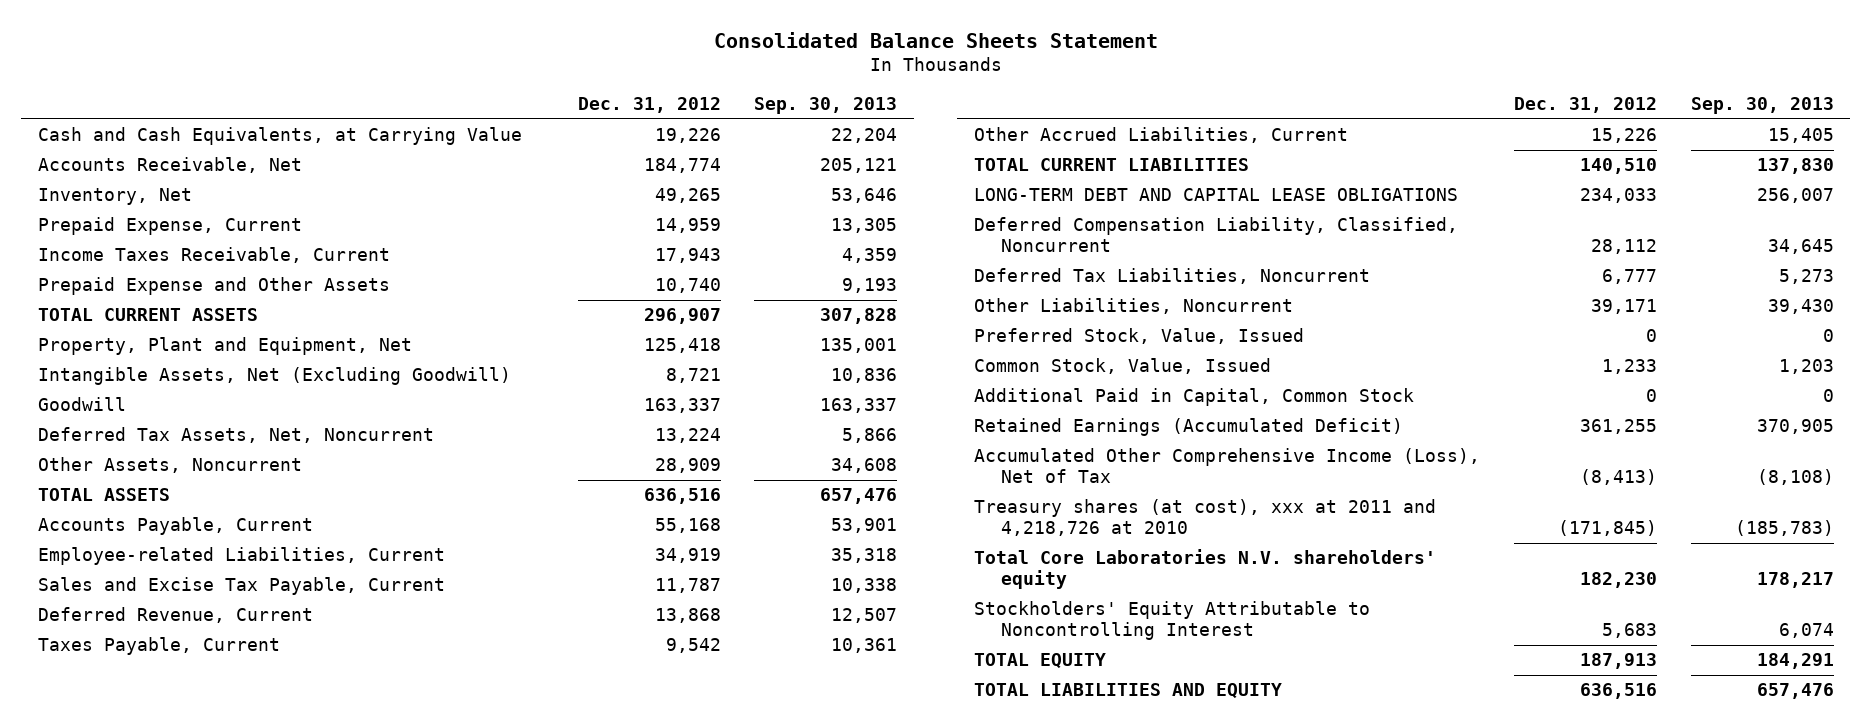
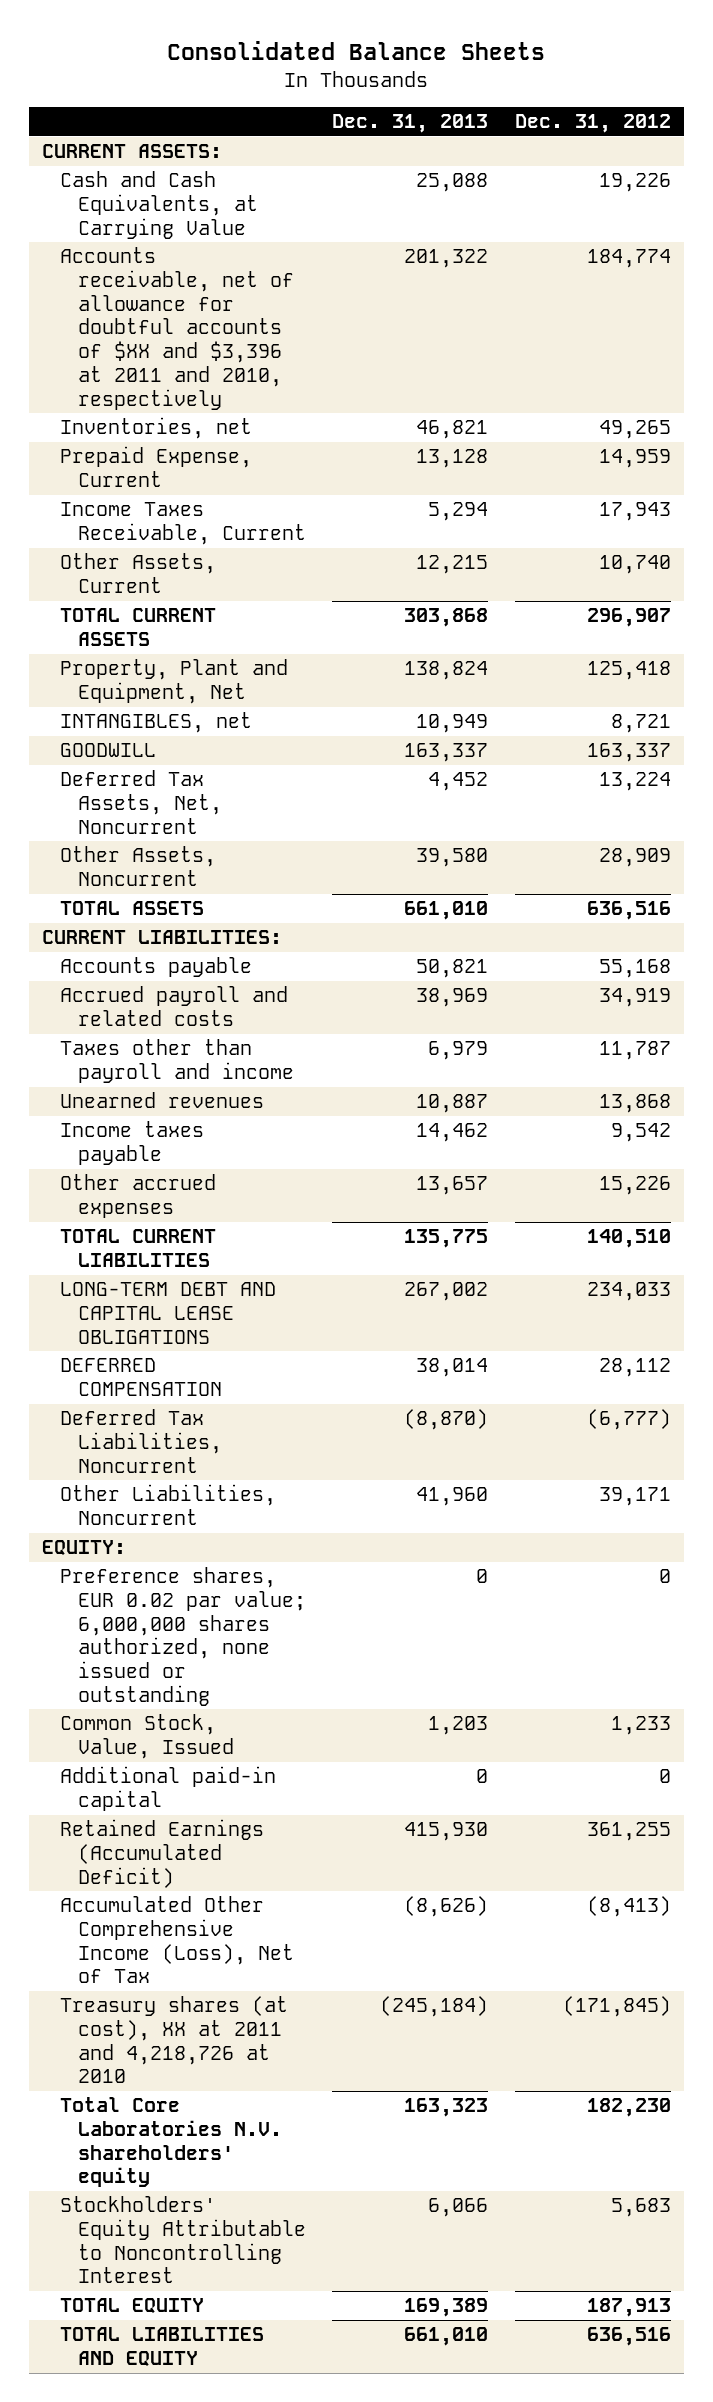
- Consolidated Balance Sheets Statement
+ Consolidated Balance Sheets
- | Dec. 31, 2012 | Sep. 30, 2013
+ | Dec. 31, 2013 | Dec. 31, 2012
+ CURRENT ASSETS:
- Accounts Receivable, Net | 184,774 | 205,121
- Inventory, Net | 49,265 | 53,646
+ Accounts receivable, net of allowance for doubtful accounts of $XX and $3,396 at 2011 and 2010, respectively | 201,322 | 184,774
+ Inventories, net | 46,821 | 49,265
- Prepaid Expense and Other Assets | 10,740 | 9,193
+ Other Assets, Current | 12,215 | 10,740
- Intangible Assets, Net (Excluding Goodwill) | 8,721 | 10,836
- Goodwill | 163,337 | 163,337
+ INTANGIBLES, net | 10,949 | 8,721
+ GOODWILL | 163,337 | 163,337
- Accounts Payable, Current | 55,168 | 53,901
- Employee-related Liabilities, Current | 34,919 | 35,318
- Sales and Excise Tax Payable, Current | 11,787 | 10,338
- Deferred Revenue, Current | 13,868 | 12,507
- Taxes Payable, Current | 9,542 | 10,361
- Other Accrued Liabilities, Current | 15,226 | 15,405
+ CURRENT LIABILITIES:
+ Accounts payable | 50,821 | 55,168
+ Accrued payroll and related costs | 38,969 | 34,919
+ Taxes other than payroll and income | 6,979 | 11,787
+ Unearned revenues | 10,887 | 13,868
+ Income taxes payable | 14,462 | 9,542
+ Other accrued expenses | 13,657 | 15,226
- Deferred Compensation Liability, Classified, Noncurrent | 28,112 | 34,645
- Deferred Tax Liabilities, Noncurrent | 6,777 | 5,273
+ DEFERRED COMPENSATION | 38,014 | 28,112
+ Deferred Tax Liabilities, Noncurrent | (8,870) | (6,777)
- Preferred Stock, Value, Issued | 0 | 0
+ EQUITY:
+ Preference shares, EUR 0.02 par value; 6,000,000 shares authorized, none issued or outstanding | 0 | 0
- Additional Paid in Capital, Common Stock | 0 | 0
+ Additional paid-in capital | 0 | 0
- Treasury shares (at cost), xxx at 2011 and 4,218,726 at 2010 | (171,845) | (185,783)
+ Treasury shares (at cost), XX at 2011 and 4,218,726 at 2010 | (245,184) | (171,845)

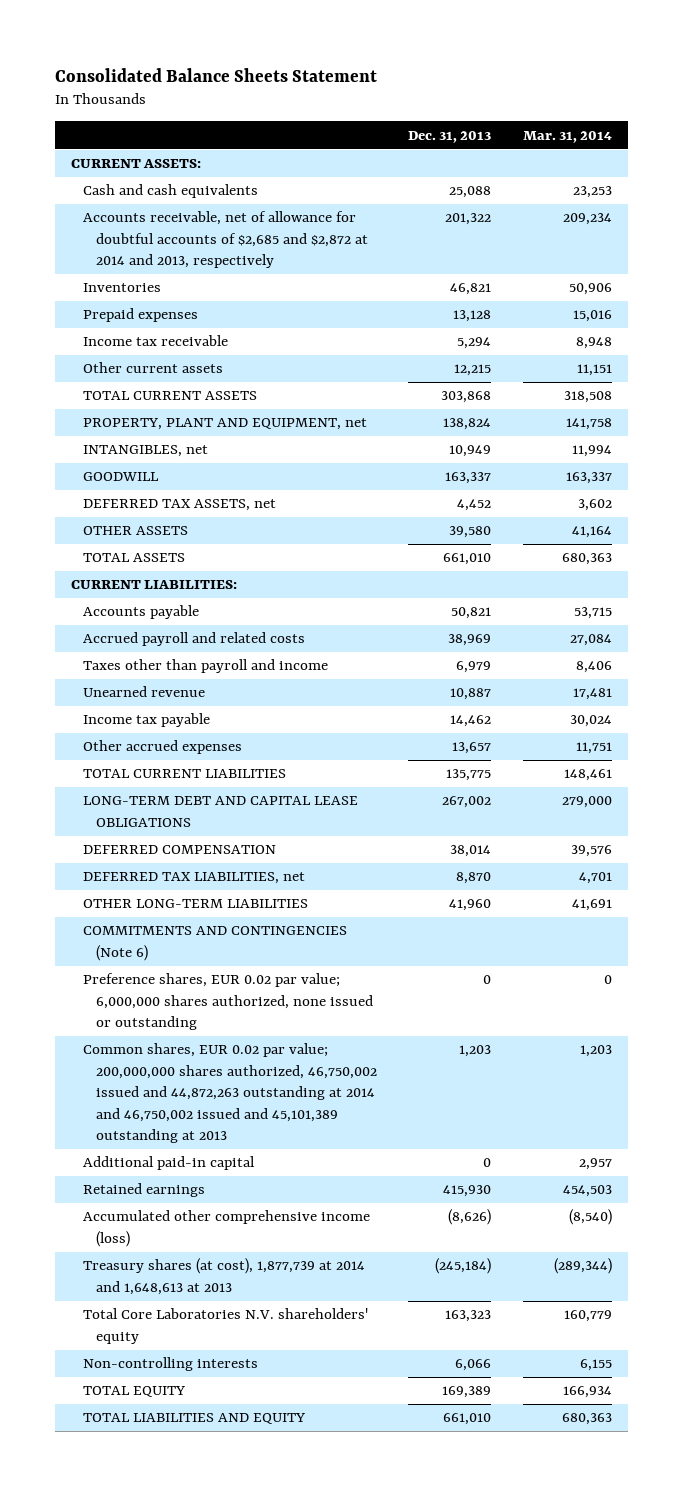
- Consolidated Balance Sheets
+ Consolidated Balance Sheets Statement
- | Dec. 31, 2013 | Dec. 31, 2012
+ | Dec. 31, 2013 | Mar. 31, 2014
- Cash and Cash Equivalents, at Carrying Value | 25,088 | 19,226
- Accounts receivable, net of allowance for doubtful accounts of $XX and $3,396 at 2011 and 2010, respectively | 201,322 | 184,774
- Inventories, net | 46,821 | 49,265
- Prepaid Expense, Current | 13,128 | 14,959
- Income Taxes Receivable, Current | 5,294 | 17,943
- Other Assets, Current | 12,215 | 10,740
+ Cash and cash equivalents | 25,088 | 23,253
+ Accounts receivable, net of allowance for doubtful accounts of $2,685 and $2,872 at 2014 and 2013, respectively | 201,322 | 209,234
+ Inventories | 46,821 | 50,906
+ Prepaid expenses | 13,128 | 15,016
+ Income tax receivable | 5,294 | 8,948
+ Other current assets | 12,215 | 11,151
- Property, Plant and Equipment, Net | 138,824 | 125,418
+ PROPERTY, PLANT AND EQUIPMENT, net | 138,824 | 141,758
- Deferred Tax Assets, Net, Noncurrent | 4,452 | 13,224
- Other Assets, Noncurrent | 39,580 | 28,909
+ DEFERRED TAX ASSETS, net | 4,452 | 3,602
+ OTHER ASSETS | 39,580 | 41,164
- Unearned revenues | 10,887 | 13,868
- Income taxes payable | 14,462 | 9,542
+ Unearned revenue | 10,887 | 17,481
+ Income tax payable | 14,462 | 30,024
- Deferred Tax Liabilities, Noncurrent | (8,870) | (6,777)
- Other Liabilities, Noncurrent | 41,960 | 39,171
- EQUITY:
+ DEFERRED TAX LIABILITIES, net | 8,870 | 4,701
+ OTHER LONG-TERM LIABILITIES | 41,960 | 41,691
+ COMMITMENTS AND CONTINGENCIES (Note 6)
- Common Stock, Value, Issued | 1,203 | 1,233
+ Common shares, EUR 0.02 par value; 200,000,000 shares authorized, 46,750,002 issued and 44,872,263 outstanding at 2014 and 46,750,002 issued and 45,101,389 outstanding at 2013 | 1,203 | 1,203
- Retained Earnings (Accumulated Deficit) | 415,930 | 361,255
- Accumulated Other Comprehensive Income (Loss), Net of Tax | (8,626) | (8,413)
- Treasury shares (at cost), XX at 2011 and 4,218,726 at 2010 | (245,184) | (171,845)
+ Retained earnings | 415,930 | 454,503
+ Accumulated other comprehensive income (loss) | (8,626) | (8,540)
+ Treasury shares (at cost), 1,877,739 at 2014 and 1,648,613 at 2013 | (245,184) | (289,344)
- Stockholders' Equity Attributable to Noncontrolling Interest | 6,066 | 5,683
+ Non-controlling interests | 6,066 | 6,155

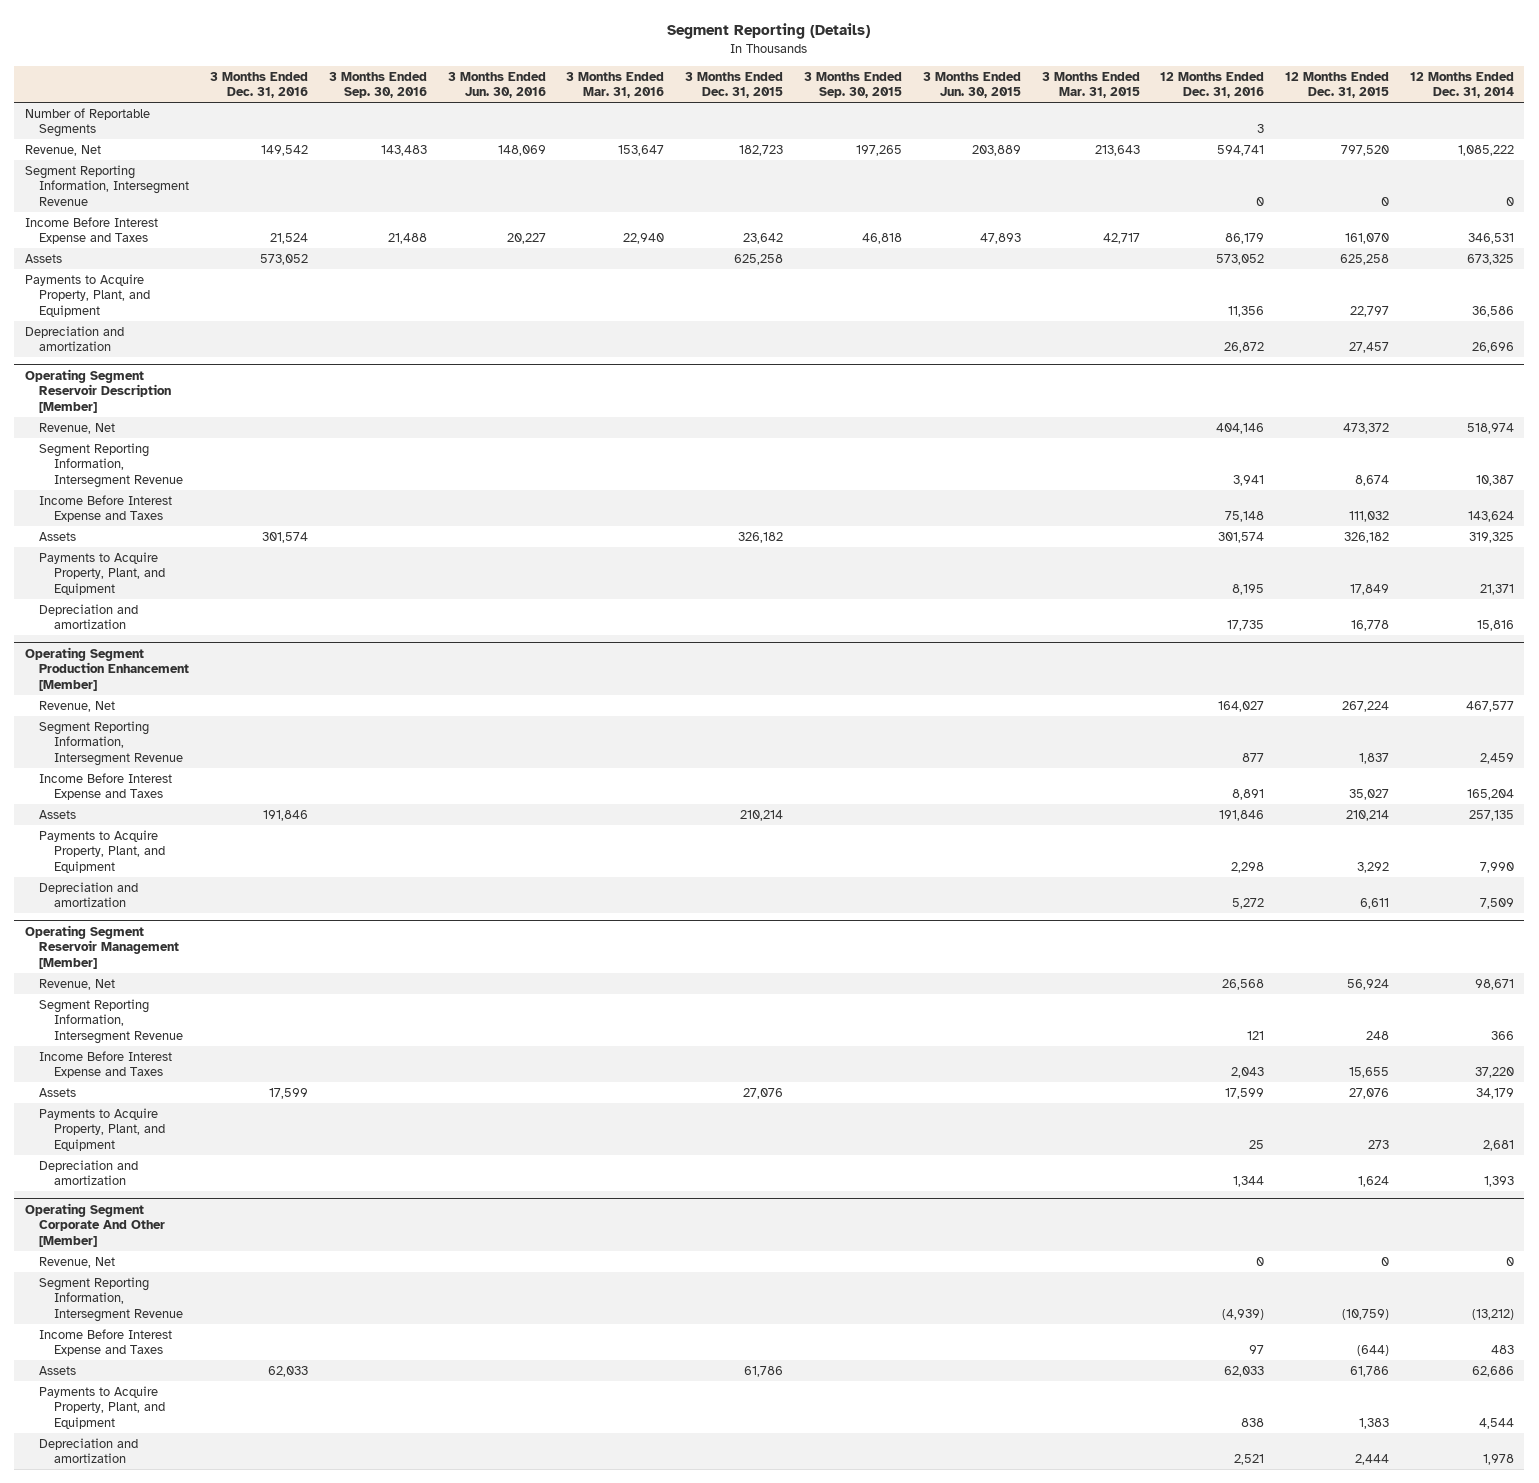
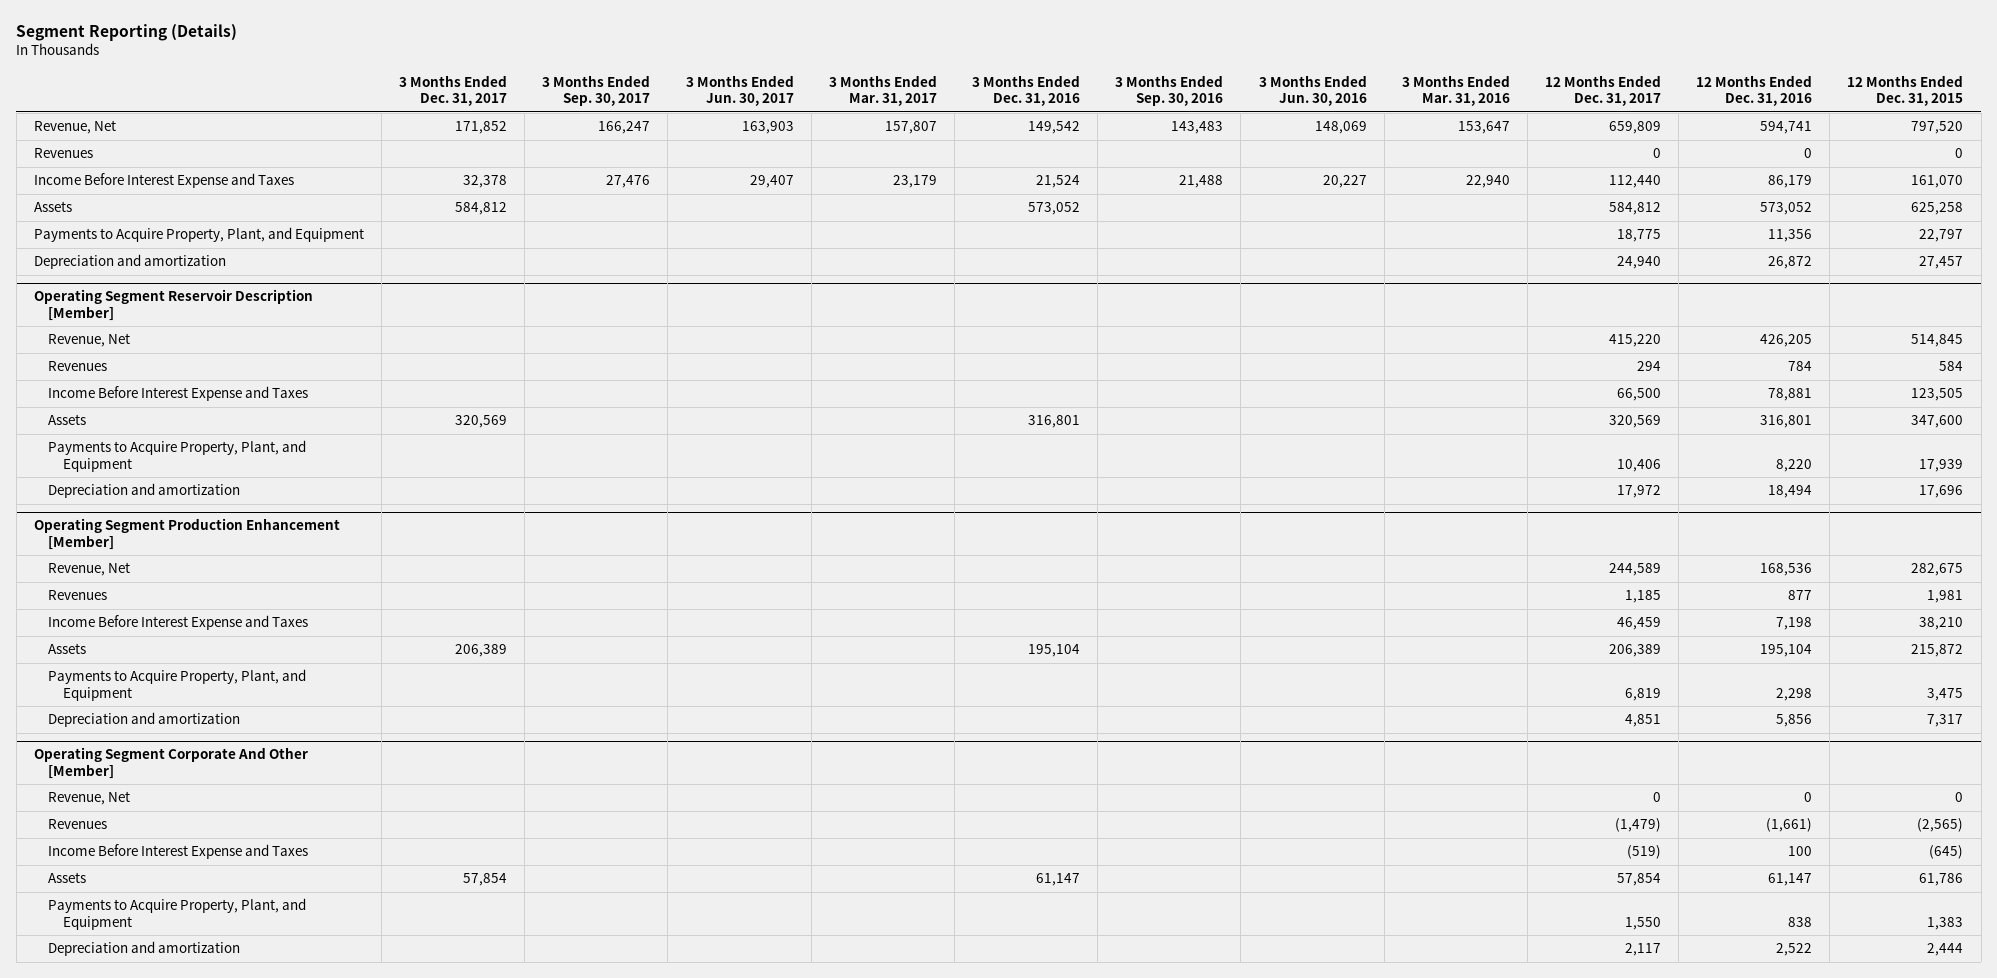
- | 3 Months Ended Dec. 31, 2016 | 3 Months Ended Sep. 30, 2016 | 3 Months Ended Jun. 30, 2016 | 3 Months Ended Mar. 31, 2016 | 3 Months Ended Dec. 31, 2015 | 3 Months Ended Sep. 30, 2015 | 3 Months Ended Jun. 30, 2015 | 3 Months Ended Mar. 31, 2015 | 12 Months Ended Dec. 31, 2016 | 12 Months Ended Dec. 31, 2015 | 12 Months Ended Dec. 31, 2014
+ | 3 Months Ended Dec. 31, 2017 | 3 Months Ended Sep. 30, 2017 | 3 Months Ended Jun. 30, 2017 | 3 Months Ended Mar. 31, 2017 | 3 Months Ended Dec. 31, 2016 | 3 Months Ended Sep. 30, 2016 | 3 Months Ended Jun. 30, 2016 | 3 Months Ended Mar. 31, 2016 | 12 Months Ended Dec. 31, 2017 | 12 Months Ended Dec. 31, 2016 | 12 Months Ended Dec. 31, 2015
- Number of Reportable Segments | | | | | | | | | 3 | |
- Segment Reporting Information, Intersegment Revenue | | | | | | | | | 0 | 0 | 0
+ Revenues | | | | | | | | | 0 | 0 | 0
@ Operating Segment Reservoir Description [Member]
- Revenue, Net | | | | | | | | | 404,146 | 473,372 | 518,974
- Segment Reporting Information, Intersegment Revenue | | | | | | | | | 3,941 | 8,674 | 10,387
- Income Before Interest Expense and Taxes | | | | | | | | | 75,148 | 111,032 | 143,624
- Assets | 301,574 | | | | 326,182 | | | | 301,574 | 326,182 | 319,325
- Payments to Acquire Property, Plant, and Equipment | | | | | | | | | 8,195 | 17,849 | 21,371
- Depreciation and amortization | | | | | | | | | 17,735 | 16,778 | 15,816
+ Revenue, Net | | | | | | | | | 415,220 | 426,205 | 514,845
+ Revenues | | | | | | | | | 294 | 784 | 584
+ Income Before Interest Expense and Taxes | | | | | | | | | 66,500 | 78,881 | 123,505
+ Assets | 320,569 | | | | 316,801 | | | | 320,569 | 316,801 | 347,600
+ Payments to Acquire Property, Plant, and Equipment | | | | | | | | | 10,406 | 8,220 | 17,939
+ Depreciation and amortization | | | | | | | | | 17,972 | 18,494 | 17,696
@ Operating Segment Production Enhancement [Member]
- Revenue, Net | | | | | | | | | 164,027 | 267,224 | 467,577
- Segment Reporting Information, Intersegment Revenue | | | | | | | | | 877 | 1,837 | 2,459
- Income Before Interest Expense and Taxes | | | | | | | | | 8,891 | 35,027 | 165,204
- Assets | 191,846 | | | | 210,214 | | | | 191,846 | 210,214 | 257,135
- Payments to Acquire Property, Plant, and Equipment | | | | | | | | | 2,298 | 3,292 | 7,990
- Depreciation and amortization | | | | | | | | | 5,272 | 6,611 | 7,509
- Operating Segment Reservoir Management [Member]
- Revenue, Net | | | | | | | | | 26,568 | 56,924 | 98,671
- Segment Reporting Information, Intersegment Revenue | | | | | | | | | 121 | 248 | 366
- Income Before Interest Expense and Taxes | | | | | | | | | 2,043 | 15,655 | 37,220
- Assets | 17,599 | | | | 27,076 | | | | 17,599 | 27,076 | 34,179
- Payments to Acquire Property, Plant, and Equipment | | | | | | | | | 25 | 273 | 2,681
- Depreciation and amortization | | | | | | | | | 1,344 | 1,624 | 1,393
@ Operating Segment Production Enhancement [Member]
+ Revenue, Net | | | | | | | | | 244,589 | 168,536 | 282,675
+ Revenues | | | | | | | | | 1,185 | 877 | 1,981
+ Income Before Interest Expense and Taxes | | | | | | | | | 46,459 | 7,198 | 38,210
+ Assets | 206,389 | | | | 195,104 | | | | 206,389 | 195,104 | 215,872
+ Payments to Acquire Property, Plant, and Equipment | | | | | | | | | 6,819 | 2,298 | 3,475
+ Depreciation and amortization | | | | | | | | | 4,851 | 5,856 | 7,317
@ Operating Segment Corporate And Other [Member]
- Segment Reporting Information, Intersegment Revenue | | | | | | | | | (4,939) | (10,759) | (13,212)
- Income Before Interest Expense and Taxes | | | | | | | | | 97 | (644) | 483
- Assets | 62,033 | | | | 61,786 | | | | 62,033 | 61,786 | 62,686
+ Revenues | | | | | | | | | (1,479) | (1,661) | (2,565)
+ Income Before Interest Expense and Taxes | | | | | | | | | (519) | 100 | (645)
+ Assets | 57,854 | | | | 61,147 | | | | 57,854 | 61,147 | 61,786
- Depreciation and amortization | | | | | | | | | 2,521 | 2,444 | 1,978
+ Depreciation and amortization | | | | | | | | | 2,117 | 2,522 | 2,444

